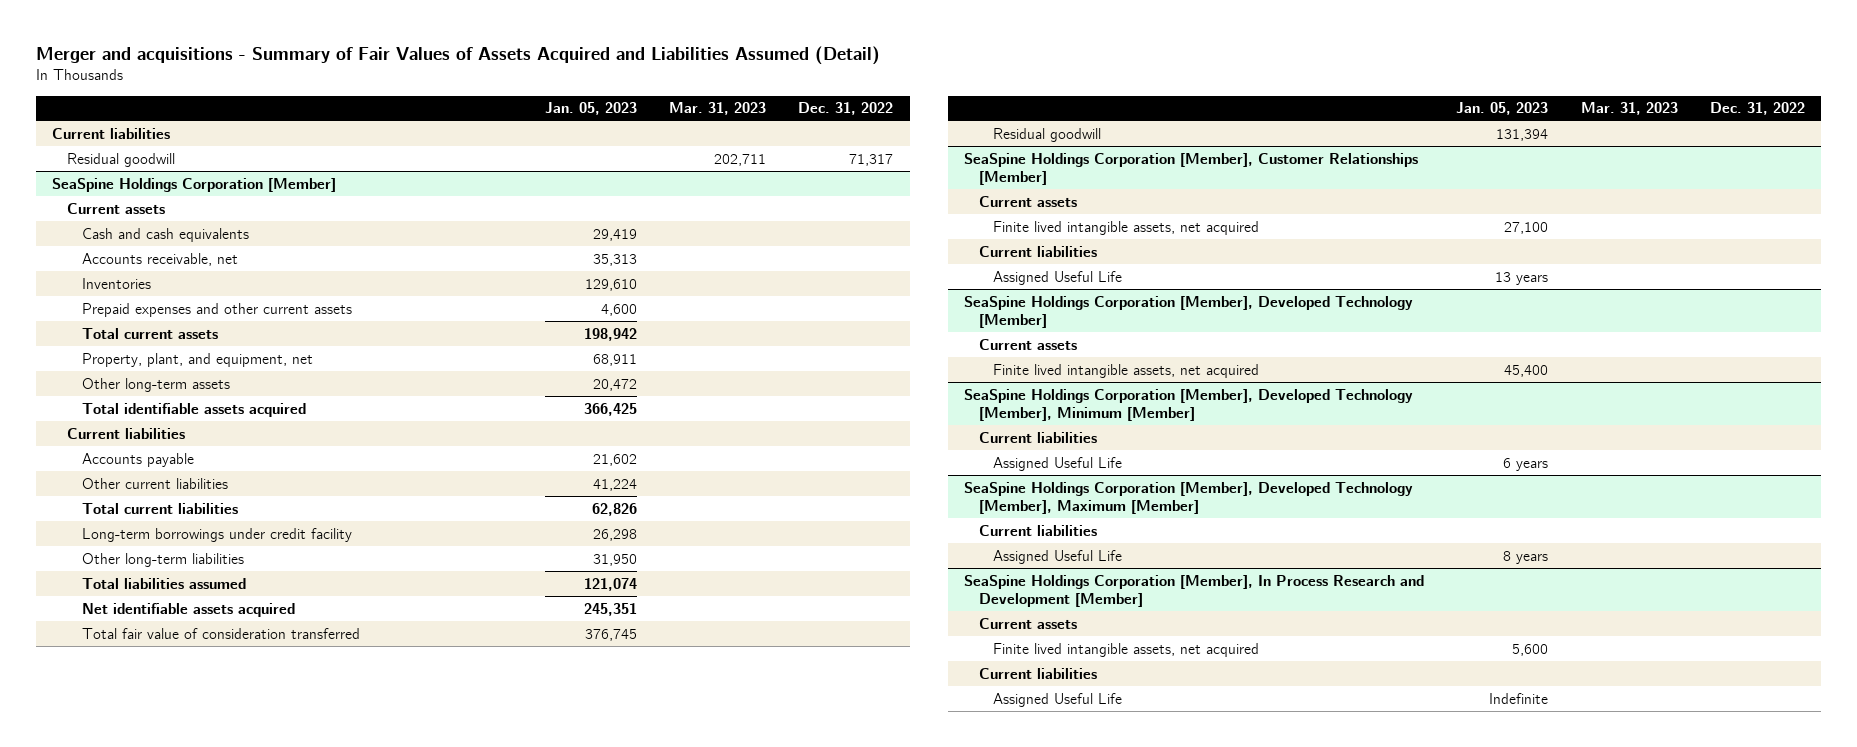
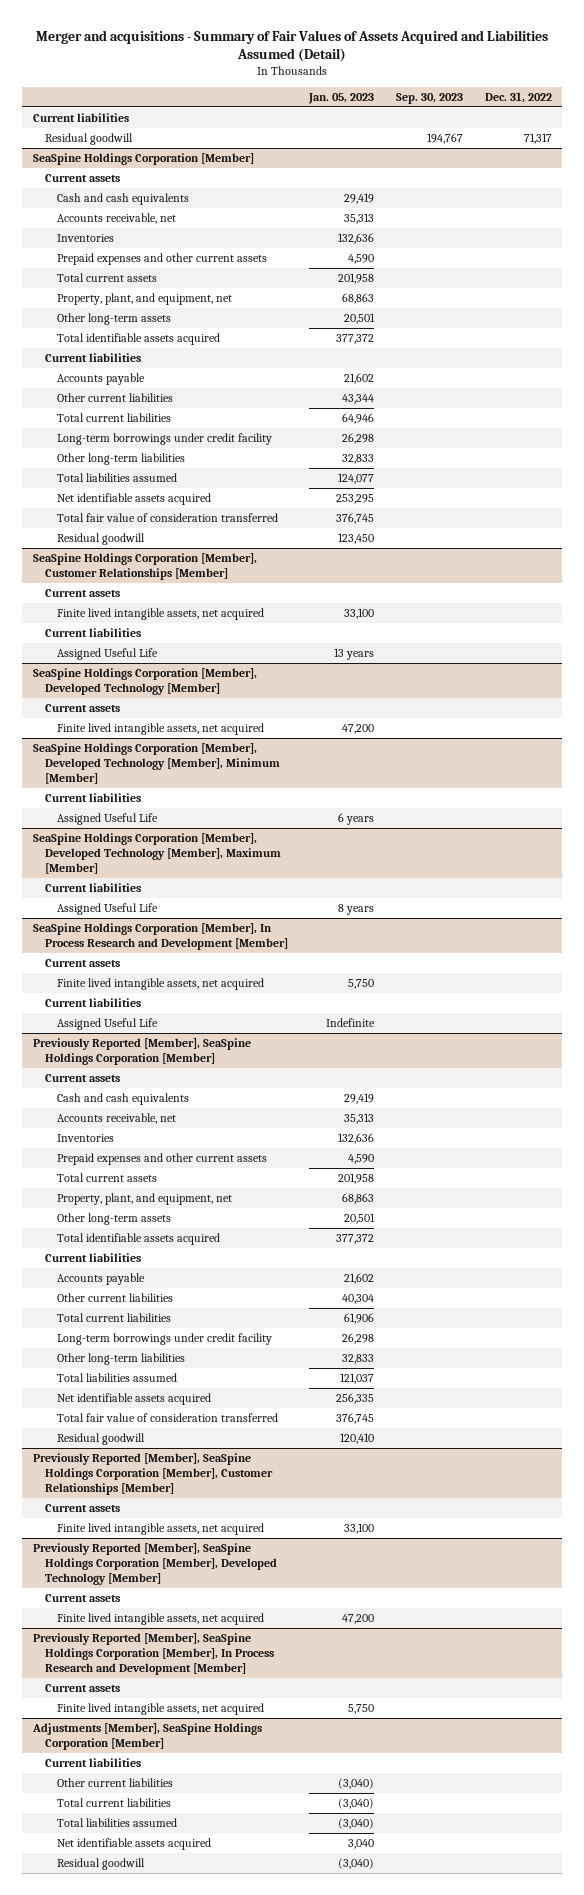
- | Jan. 05, 2023 | Mar. 31, 2023 | Dec. 31, 2022
+ | Jan. 05, 2023 | Sep. 30, 2023 | Dec. 31, 2022
@ SeaSpine Holdings Corporation [Member]
- Inventories | 129,610 | |
- Prepaid expenses and other current assets | 4,600 | |
- Total current assets | 198,942 | |
- Property, plant, and equipment, net | 68,911 | |
- Other long-term assets | 20,472 | |
- Total identifiable assets acquired | 366,425 | |
+ Inventories | 132,636 | |
+ Prepaid expenses and other current assets | 4,590 | |
+ Total current assets | 201,958 | |
+ Property, plant, and equipment, net | 68,863 | |
+ Other long-term assets | 20,501 | |
+ Total identifiable assets acquired | 377,372 | |
- Other current liabilities | 41,224 | |
- Total current liabilities | 62,826 | |
+ Other current liabilities | 43,344 | |
+ Total current liabilities | 64,946 | |
- Other long-term liabilities | 31,950 | |
- Total liabilities assumed | 121,074 | |
- Net identifiable assets acquired | 245,351 | |
+ Other long-term liabilities | 32,833 | |
+ Total liabilities assumed | 124,077 | |
+ Net identifiable assets acquired | 253,295 | |
- Residual goodwill | 131,394 | |
+ Residual goodwill | 123,450 | |
@ SeaSpine Holdings Corporation [Member], Customer Relationships [Member]
- Finite lived intangible assets, net acquired | 27,100 | |
+ Finite lived intangible assets, net acquired | 33,100 | |
@ SeaSpine Holdings Corporation [Member], Developed Technology [Member]
- Finite lived intangible assets, net acquired | 45,400 | |
+ Finite lived intangible assets, net acquired | 47,200 | |
@ SeaSpine Holdings Corporation [Member], In Process Research and Development [Member]
- Finite lived intangible assets, net acquired | 5,600 | |
+ Finite lived intangible assets, net acquired | 5,750 | |
+ Previously Reported [Member], SeaSpine Holdings Corporation [Member]
+ Current assets
+ Cash and cash equivalents | 29,419 | |
+ Accounts receivable, net | 35,313 | |
+ Inventories | 132,636 | |
+ Prepaid expenses and other current assets | 4,590 | |
+ Total current assets | 201,958 | |
+ Property, plant, and equipment, net | 68,863 | |
+ Other long-term assets | 20,501 | |
+ Total identifiable assets acquired | 377,372 | |
+ Current liabilities
+ Accounts payable | 21,602 | |
+ Other current liabilities | 40,304 | |
+ Total current liabilities | 61,906 | |
+ Long-term borrowings under credit facility | 26,298 | |
+ Other long-term liabilities | 32,833 | |
+ Total liabilities assumed | 121,037 | |
+ Net identifiable assets acquired | 256,335 | |
+ Total fair value of consideration transferred | 376,745 | |
+ Residual goodwill | 120,410 | |
+ Previously Reported [Member], SeaSpine Holdings Corporation [Member], Customer Relationships [Member]
+ Current assets
+ Finite lived intangible assets, net acquired | 33,100 | |
+ Previously Reported [Member], SeaSpine Holdings Corporation [Member], Developed Technology [Member]
+ Current assets
+ Finite lived intangible assets, net acquired | 47,200 | |
+ Previously Reported [Member], SeaSpine Holdings Corporation [Member], In Process Research and Development [Member]
+ Current assets
+ Finite lived intangible assets, net acquired | 5,750 | |
+ Adjustments [Member], SeaSpine Holdings Corporation [Member]
+ Current liabilities
+ Other current liabilities | (3,040) | |
+ Total current liabilities | (3,040) | |
+ Total liabilities assumed | (3,040) | |
+ Net identifiable assets acquired | 3,040 | |
+ Residual goodwill | (3,040) | |

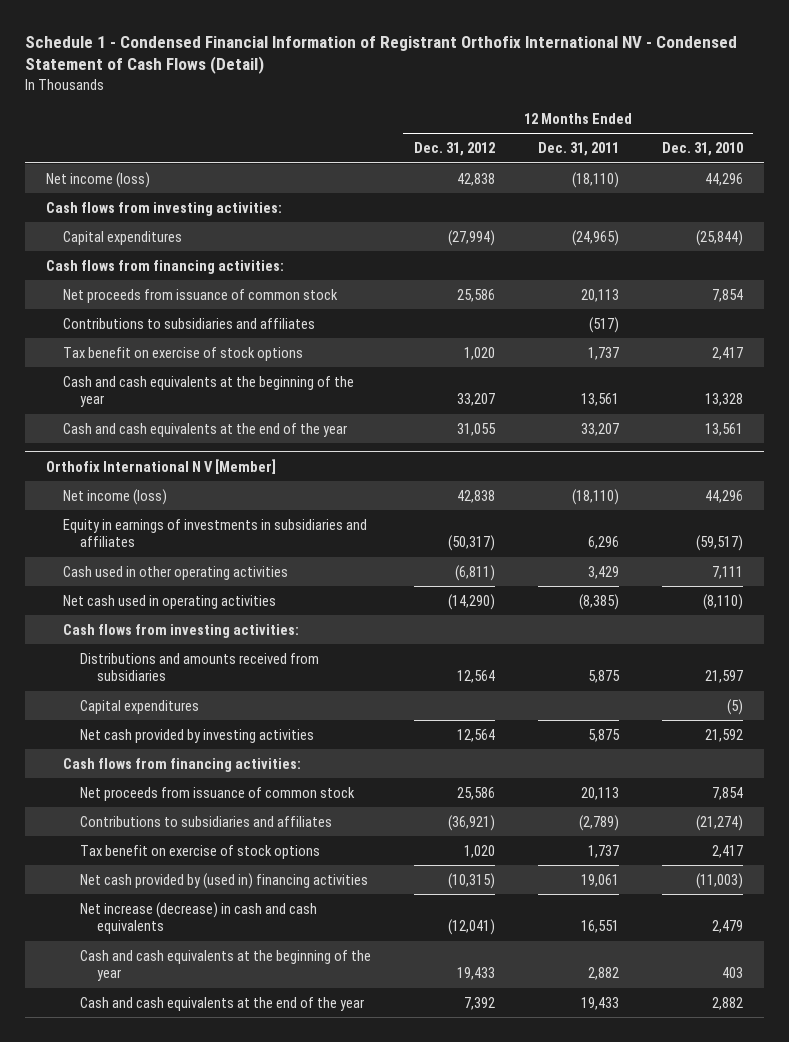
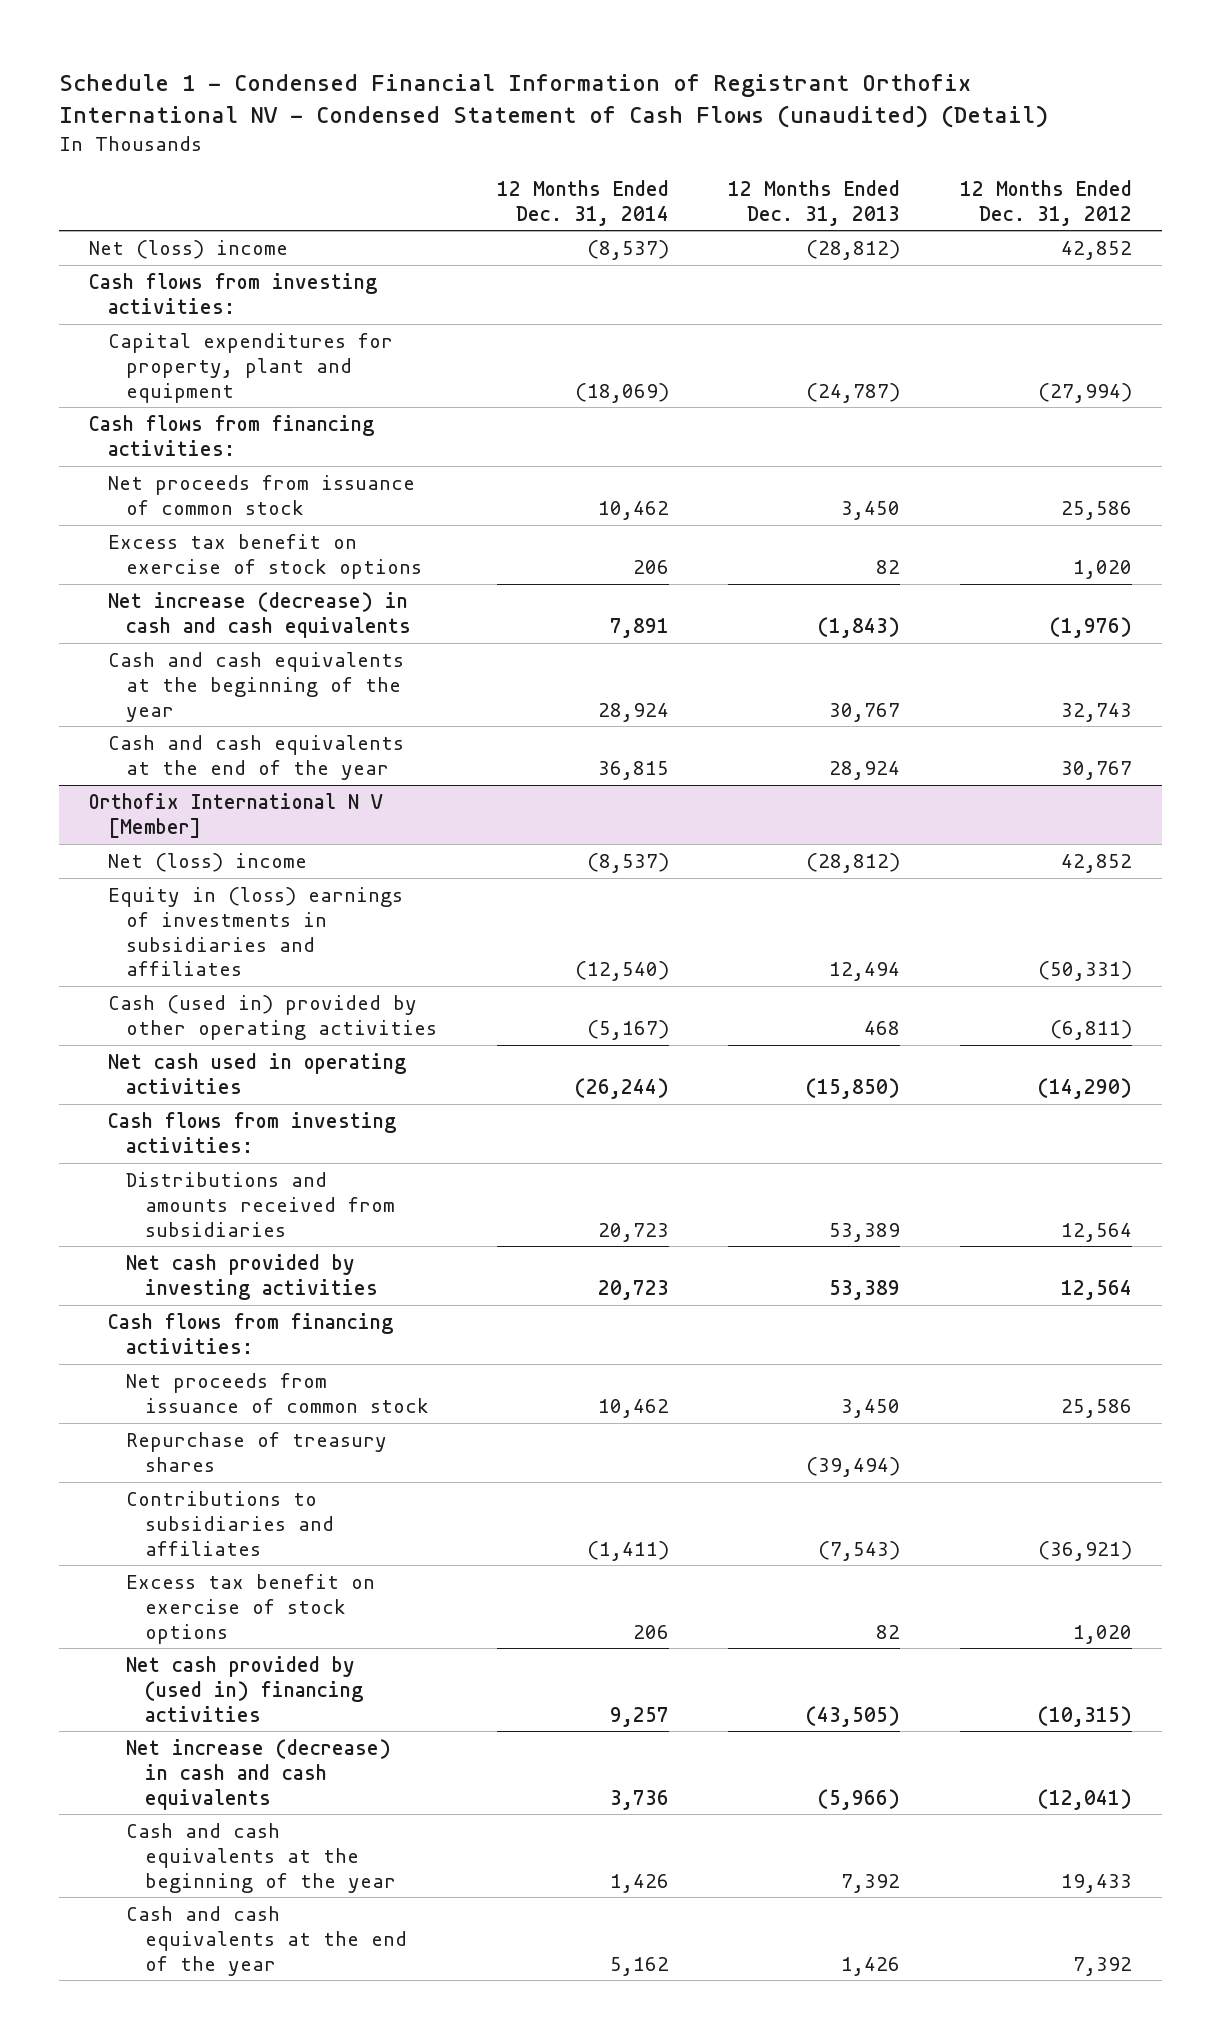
- Schedule 1 - Condensed Financial Information of Registrant Orthofix International NV - Condensed Statement of Cash Flows (Detail)
+ Schedule 1 - Condensed Financial Information of Registrant Orthofix International NV - Condensed Statement of Cash Flows (unaudited) (Detail)
- | 12 Months Ended Dec. 31, 2012 | 12 Months Ended Dec. 31, 2011 | 12 Months Ended Dec. 31, 2010
+ | 12 Months Ended Dec. 31, 2014 | 12 Months Ended Dec. 31, 2013 | 12 Months Ended Dec. 31, 2012
- Net income (loss) | 42,838 | (18,110) | 44,296
+ Net (loss) income | (8,537) | (28,812) | 42,852
- Capital expenditures | (27,994) | (24,965) | (25,844)
+ Capital expenditures for property, plant and equipment | (18,069) | (24,787) | (27,994)
- Contributions to subsidiaries and affiliates | | (517) |
- Tax benefit on exercise of stock options | 1,020 | 1,737 | 2,417
- Cash and cash equivalents at the beginning of the year | 33,207 | 13,561 | 13,328
- Cash and cash equivalents at the end of the year | 31,055 | 33,207 | 13,561
+ Excess tax benefit on exercise of stock options | 206 | 82 | 1,020
+ Net increase (decrease) in cash and cash equivalents | 7,891 | (1,843) | (1,976)
+ Cash and cash equivalents at the beginning of the year | 28,924 | 30,767 | 32,743
+ Cash and cash equivalents at the end of the year | 36,815 | 28,924 | 30,767
@ Orthofix International N V [Member]
- Net income (loss) | 42,838 | (18,110) | 44,296
- Equity in earnings of investments in subsidiaries and affiliates | (50,317) | 6,296 | (59,517)
- Cash used in other operating activities | (6,811) | 3,429 | 7,111
+ Net (loss) income | (8,537) | (28,812) | 42,852
+ Equity in (loss) earnings of investments in subsidiaries and affiliates | (12,540) | 12,494 | (50,331)
+ Cash (used in) provided by other operating activities | (5,167) | 468 | (6,811)
- Capital expenditures | | | (5)
+ Repurchase of treasury shares | | (39,494) |
- Tax benefit on exercise of stock options | 1,020 | 1,737 | 2,417
+ Excess tax benefit on exercise of stock options | 206 | 82 | 1,020

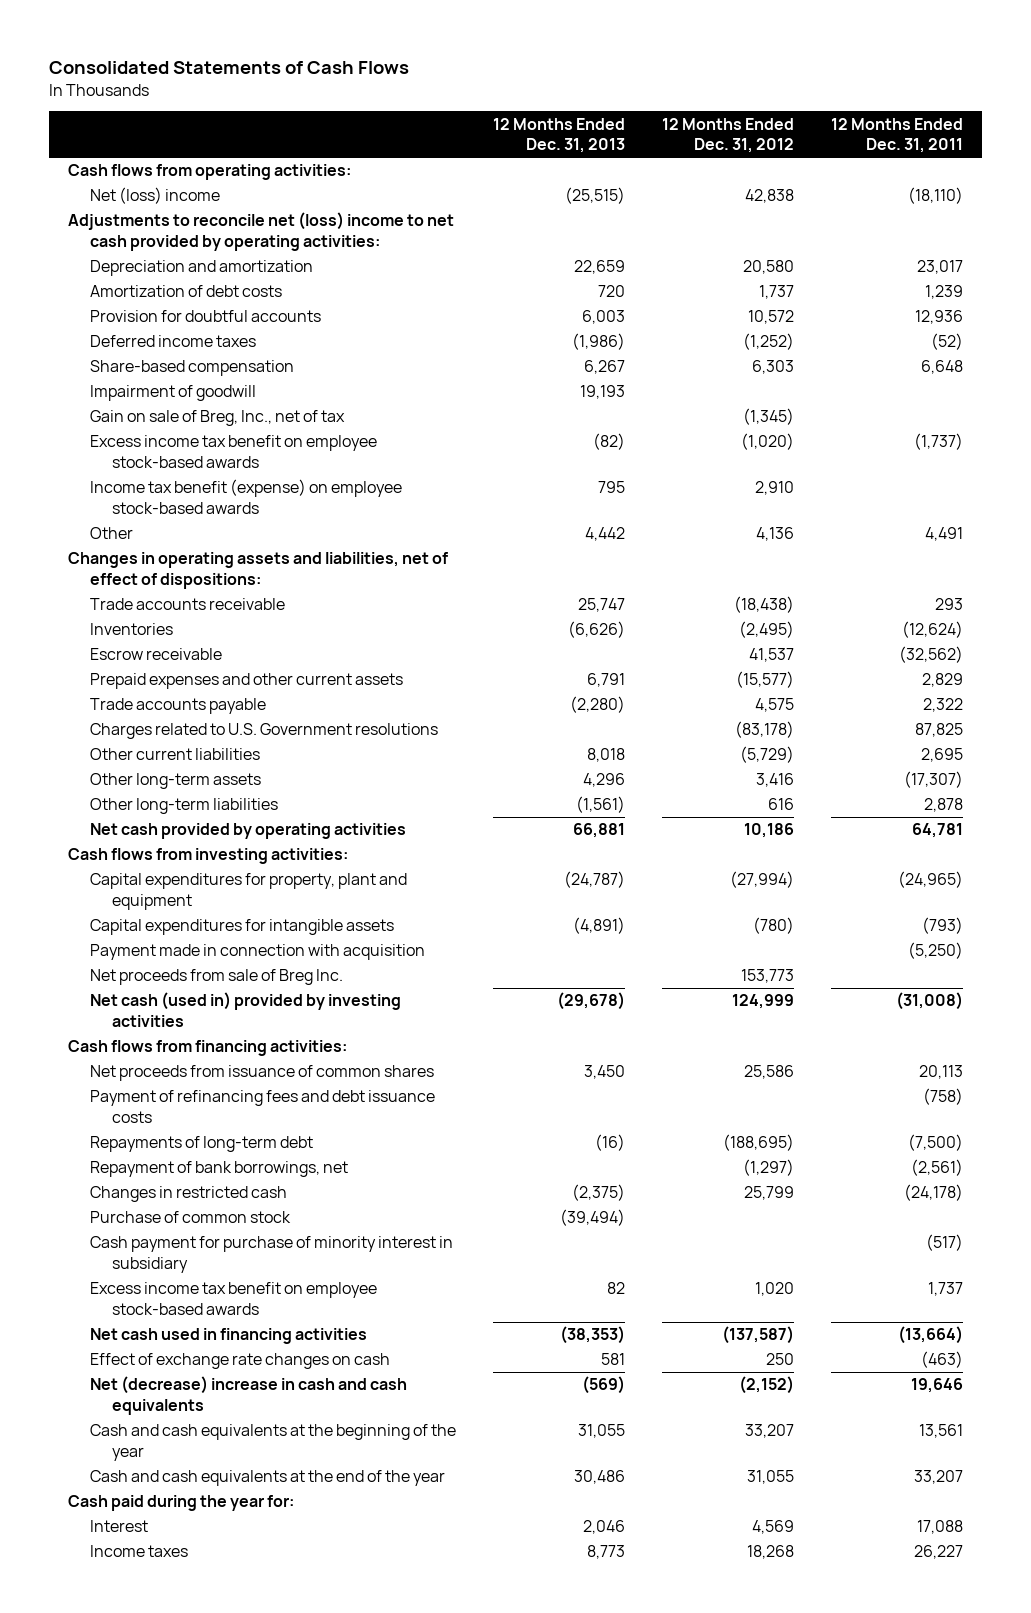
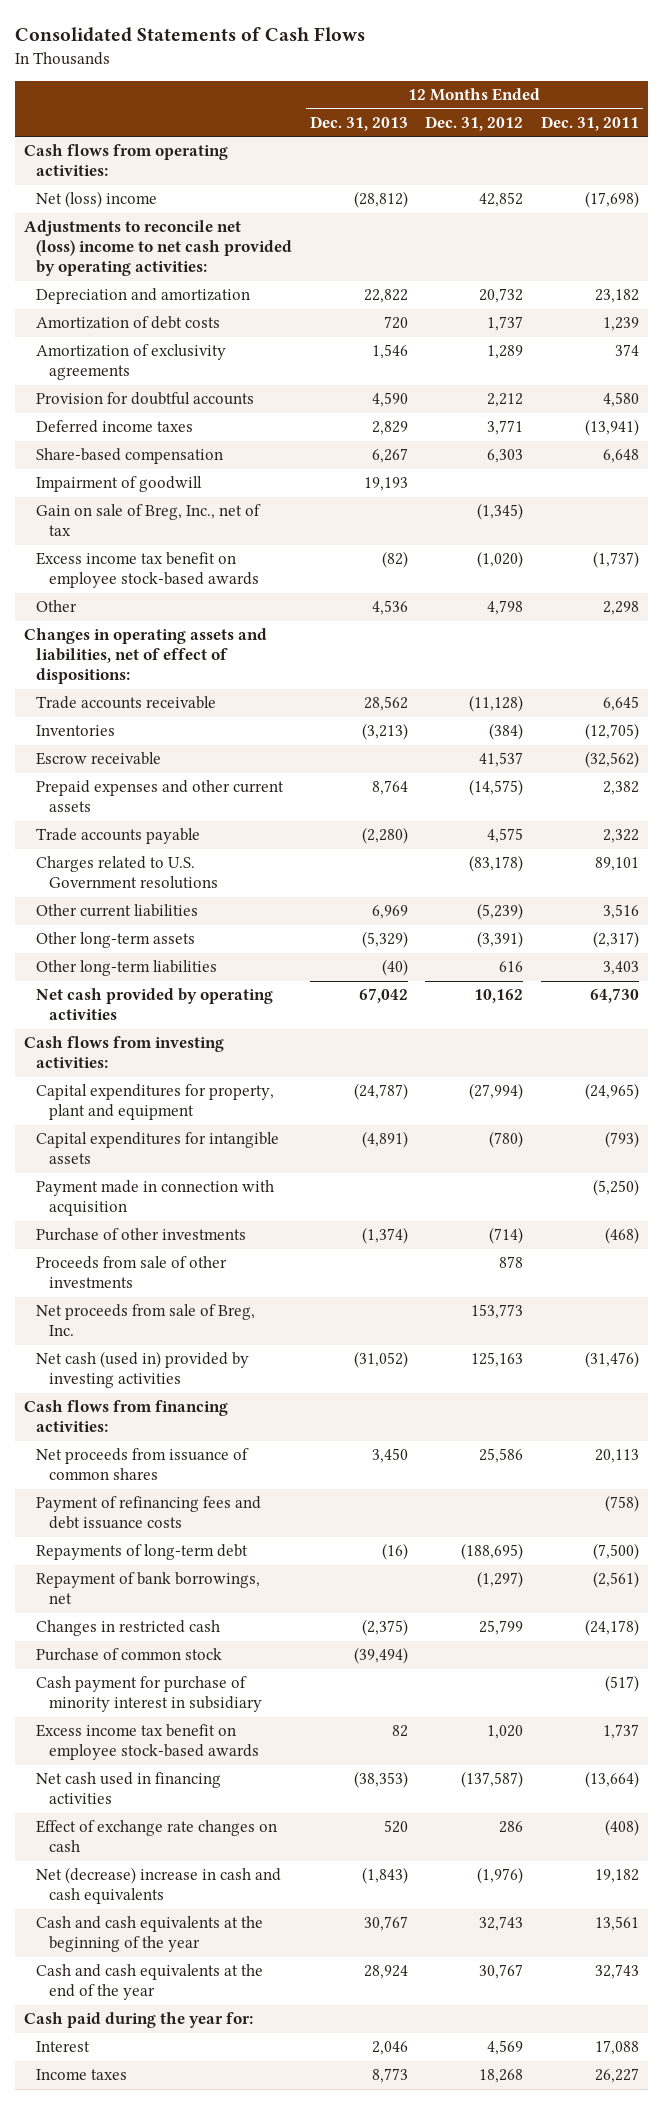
- Net (loss) income | (25,515) | 42,838 | (18,110)
+ Net (loss) income | (28,812) | 42,852 | (17,698)
- Depreciation and amortization | 22,659 | 20,580 | 23,017
+ Depreciation and amortization | 22,822 | 20,732 | 23,182
- Provision for doubtful accounts | 6,003 | 10,572 | 12,936
- Deferred income taxes | (1,986) | (1,252) | (52)
+ Amortization of exclusivity agreements | 1,546 | 1,289 | 374
+ Provision for doubtful accounts | 4,590 | 2,212 | 4,580
+ Deferred income taxes | 2,829 | 3,771 | (13,941)
- Income tax benefit (expense) on employee stock-based awards | 795 | 2,910 |
- Other | 4,442 | 4,136 | 4,491
+ Other | 4,536 | 4,798 | 2,298
- Trade accounts receivable | 25,747 | (18,438) | 293
- Inventories | (6,626) | (2,495) | (12,624)
+ Trade accounts receivable | 28,562 | (11,128) | 6,645
+ Inventories | (3,213) | (384) | (12,705)
- Prepaid expenses and other current assets | 6,791 | (15,577) | 2,829
+ Prepaid expenses and other current assets | 8,764 | (14,575) | 2,382
- Charges related to U.S. Government resolutions | | (83,178) | 87,825
- Other current liabilities | 8,018 | (5,729) | 2,695
- Other long-term assets | 4,296 | 3,416 | (17,307)
- Other long-term liabilities | (1,561) | 616 | 2,878
- Net cash provided by operating activities | 66,881 | 10,186 | 64,781
+ Charges related to U.S. Government resolutions | | (83,178) | 89,101
+ Other current liabilities | 6,969 | (5,239) | 3,516
+ Other long-term assets | (5,329) | (3,391) | (2,317)
+ Other long-term liabilities | (40) | 616 | 3,403
+ Net cash provided by operating activities | 67,042 | 10,162 | 64,730
- Net proceeds from sale of Breg Inc. | | 153,773 |
- Net cash (used in) provided by investing activities | (29,678) | 124,999 | (31,008)
+ Purchase of other investments | (1,374) | (714) | (468)
+ Proceeds from sale of other investments | | 878 |
+ Net proceeds from sale of Breg, Inc. | | 153,773 |
+ Net cash (used in) provided by investing activities | (31,052) | 125,163 | (31,476)
- Effect of exchange rate changes on cash | 581 | 250 | (463)
- Net (decrease) increase in cash and cash equivalents | (569) | (2,152) | 19,646
- Cash and cash equivalents at the beginning of the year | 31,055 | 33,207 | 13,561
- Cash and cash equivalents at the end of the year | 30,486 | 31,055 | 33,207
+ Effect of exchange rate changes on cash | 520 | 286 | (408)
+ Net (decrease) increase in cash and cash equivalents | (1,843) | (1,976) | 19,182
+ Cash and cash equivalents at the beginning of the year | 30,767 | 32,743 | 13,561
+ Cash and cash equivalents at the end of the year | 28,924 | 30,767 | 32,743

